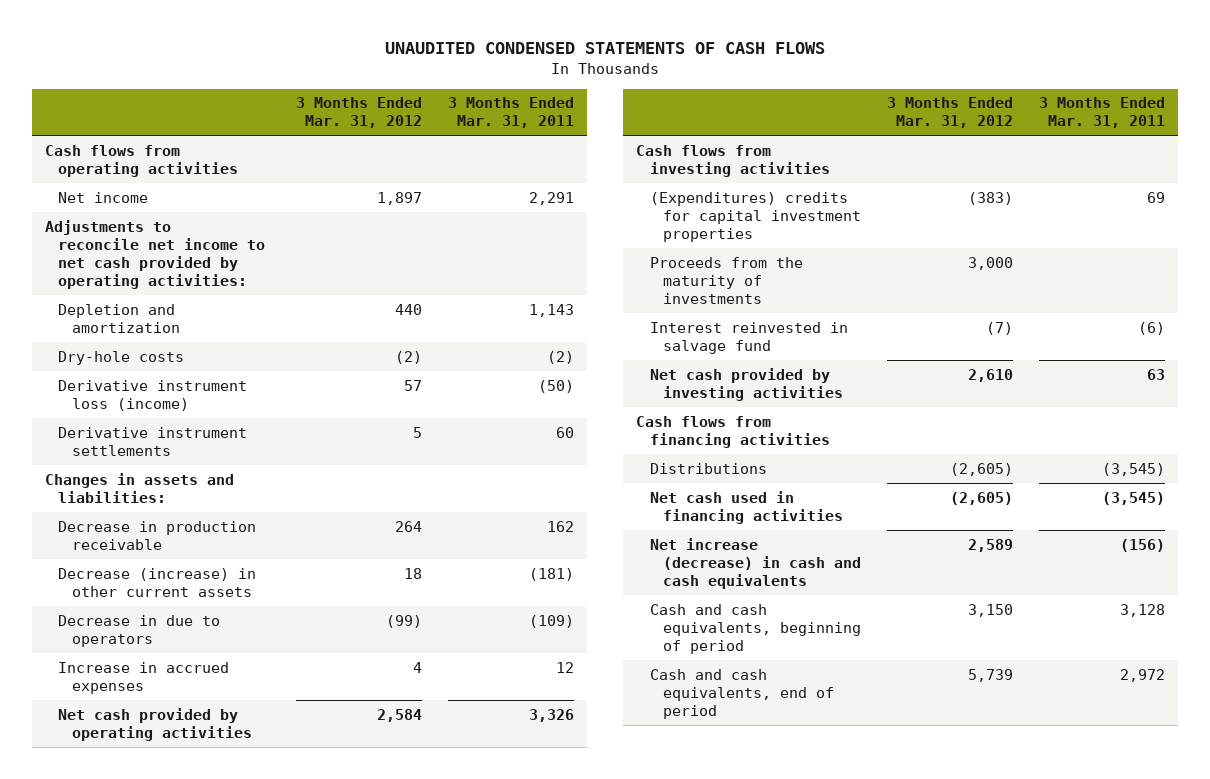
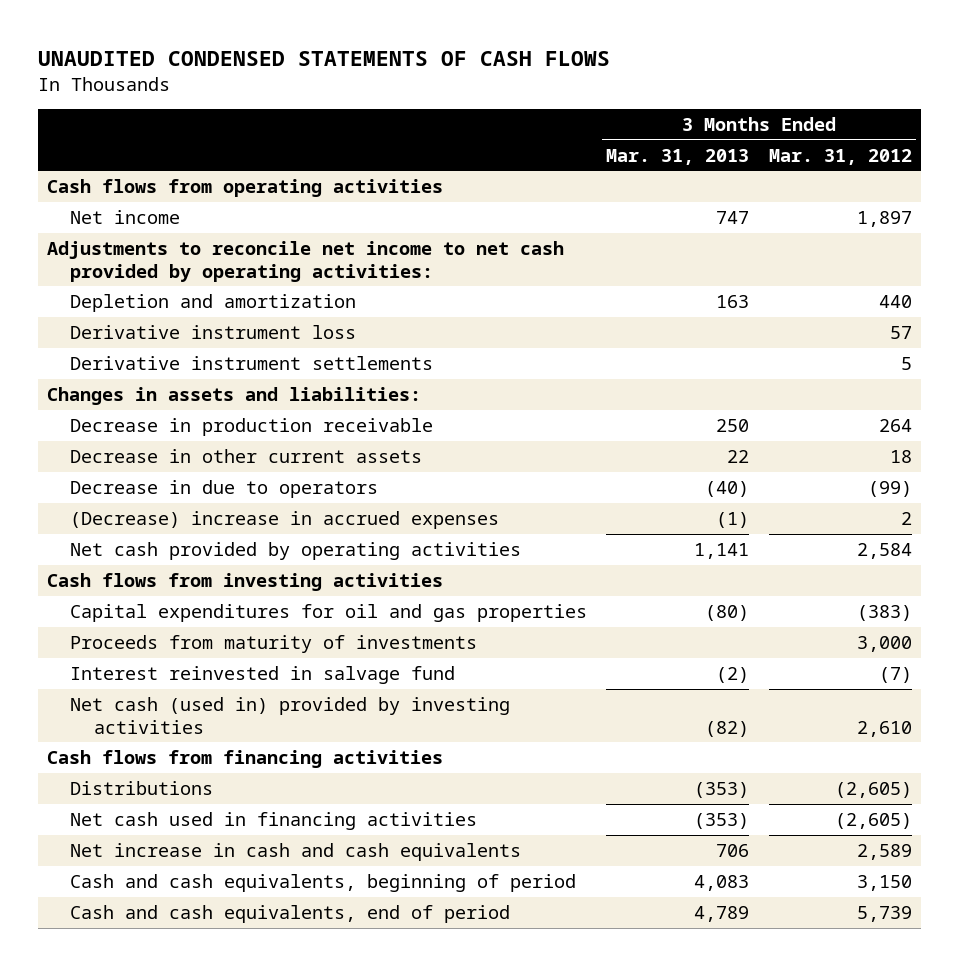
- | 3 Months Ended Mar. 31, 2012 | 3 Months Ended Mar. 31, 2011
+ | 3 Months Ended Mar. 31, 2013 | 3 Months Ended Mar. 31, 2012
- Dry-hole costs | (2) | (2)
- Derivative instrument loss (income) | 57 | (50)
+ Derivative instrument loss | | 57
- Decrease (increase) in other current assets | 18 | (181)
+ Decrease in other current assets | 22 | 18
- Increase in accrued expenses | 4 | 12
+ (Decrease) increase in accrued expenses | (1) | 2
- (Expenditures) credits for capital investment properties | (383) | 69
- Proceeds from the maturity of investments | 3,000 |
+ Capital expenditures for oil and gas properties | (80) | (383)
+ Proceeds from maturity of investments | | 3,000
- Net cash provided by investing activities | 2,610 | 63
+ Net cash (used in) provided by investing activities | (82) | 2,610
- Net increase (decrease) in cash and cash equivalents | 2,589 | (156)
+ Net increase in cash and cash equivalents | 706 | 2,589

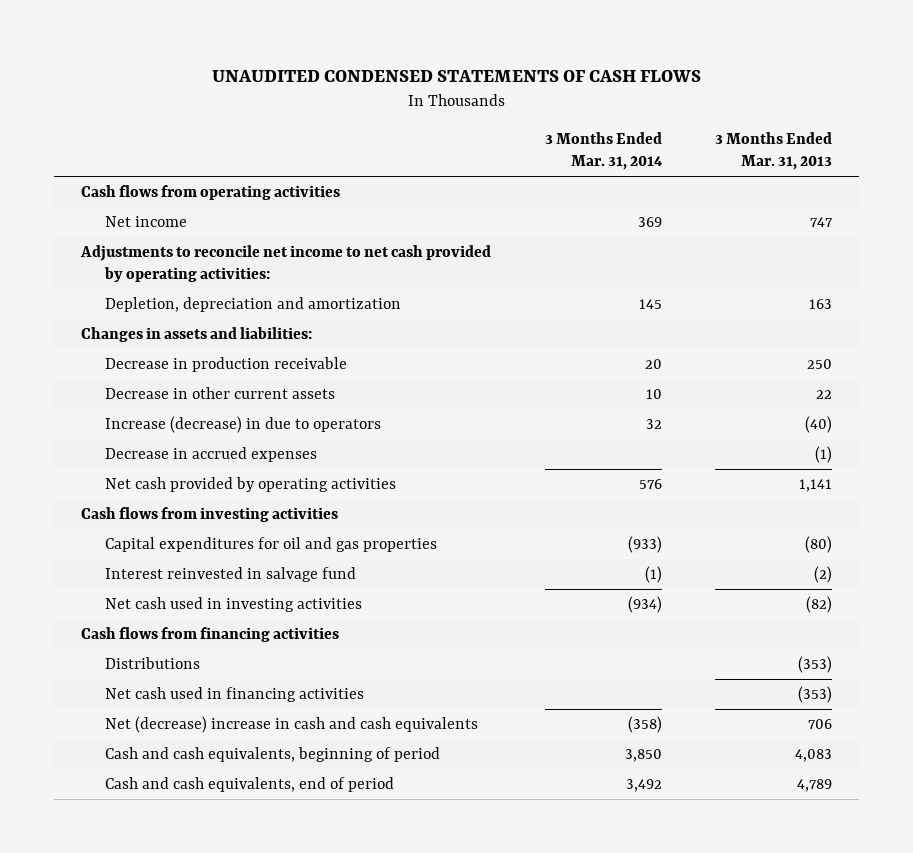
- | 3 Months Ended Mar. 31, 2013 | 3 Months Ended Mar. 31, 2012
+ | 3 Months Ended Mar. 31, 2014 | 3 Months Ended Mar. 31, 2013
- Depletion and amortization | 163 | 440
- Derivative instrument loss | | 57
- Derivative instrument settlements | | 5
+ Depletion, depreciation and amortization | 145 | 163
- Decrease in due to operators | (40) | (99)
- (Decrease) increase in accrued expenses | (1) | 2
+ Increase (decrease) in due to operators | 32 | (40)
+ Decrease in accrued expenses | | (1)
- Proceeds from maturity of investments | | 3,000
- Net cash (used in) provided by investing activities | (82) | 2,610
+ Net cash used in investing activities | (934) | (82)
- Net increase in cash and cash equivalents | 706 | 2,589
+ Net (decrease) increase in cash and cash equivalents | (358) | 706

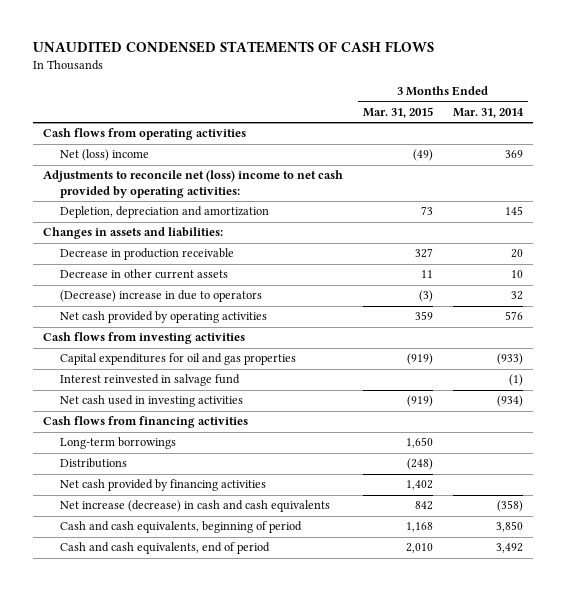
- | 3 Months Ended Mar. 31, 2014 | 3 Months Ended Mar. 31, 2013
+ | 3 Months Ended Mar. 31, 2015 | 3 Months Ended Mar. 31, 2014
- Net income | 369 | 747
- Adjustments to reconcile net income to net cash provided by operating activities:
+ Net (loss) income | (49) | 369
+ Adjustments to reconcile net (loss) income to net cash provided by operating activities:
- Increase (decrease) in due to operators | 32 | (40)
- Decrease in accrued expenses | | (1)
+ (Decrease) increase in due to operators | (3) | 32
+ Long-term borrowings | 1,650 |
- Net cash used in financing activities | | (353)
- Net (decrease) increase in cash and cash equivalents | (358) | 706
+ Net cash provided by financing activities | 1,402 |
+ Net increase (decrease) in cash and cash equivalents | 842 | (358)

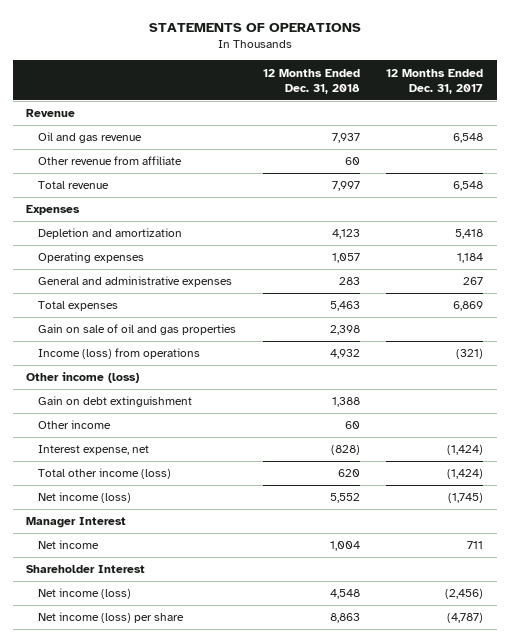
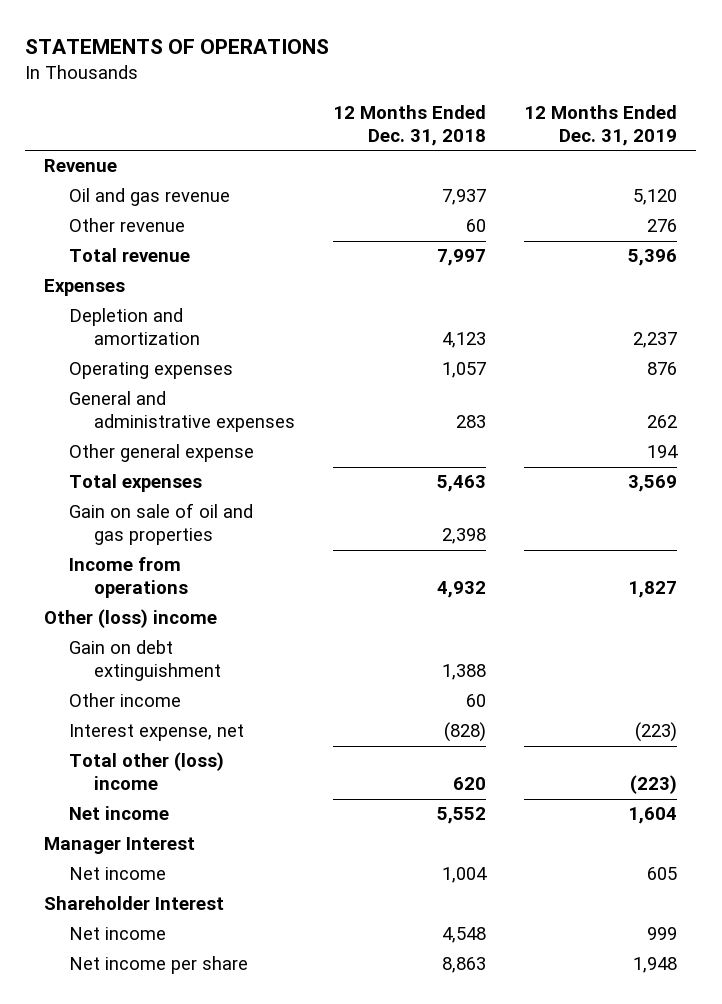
- | 12 Months Ended Dec. 31, 2018 | 12 Months Ended Dec. 31, 2017
+ | 12 Months Ended Dec. 31, 2018 | 12 Months Ended Dec. 31, 2019
- Other revenue from affiliate | 60 |
+ Other revenue | 60 | 276
+ Other general expense | | 194
- Income (loss) from operations | 4,932 | (321)
- Other income (loss)
+ Income from operations | 4,932 | 1,827
+ Other (loss) income
- Total other income (loss) | 620 | (1,424)
- Net income (loss) | 5,552 | (1,745)
+ Total other (loss) income | 620 | (223)
+ Net income | 5,552 | 1,604
- Net income (loss) | 4,548 | (2,456)
- Net income (loss) per share | 8,863 | (4,787)
+ Net income | 4,548 | 999
+ Net income per share | 8,863 | 1,948

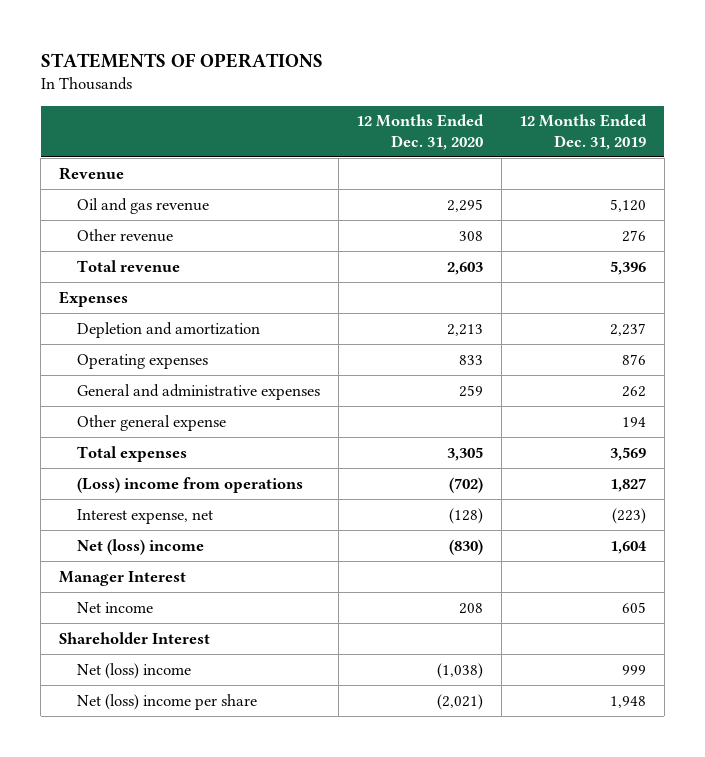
- | 12 Months Ended Dec. 31, 2018 | 12 Months Ended Dec. 31, 2019
+ | 12 Months Ended Dec. 31, 2020 | 12 Months Ended Dec. 31, 2019
- Gain on sale of oil and gas properties | 2,398 |
- Income from operations | 4,932 | 1,827
- Other (loss) income
- Gain on debt extinguishment | 1,388 |
- Other income | 60 |
+ (Loss) income from operations | (702) | 1,827
- Total other (loss) income | 620 | (223)
- Net income | 5,552 | 1,604
+ Net (loss) income | (830) | 1,604
- Net income | 4,548 | 999
- Net income per share | 8,863 | 1,948
+ Net (loss) income | (1,038) | 999
+ Net (loss) income per share | (2,021) | 1,948

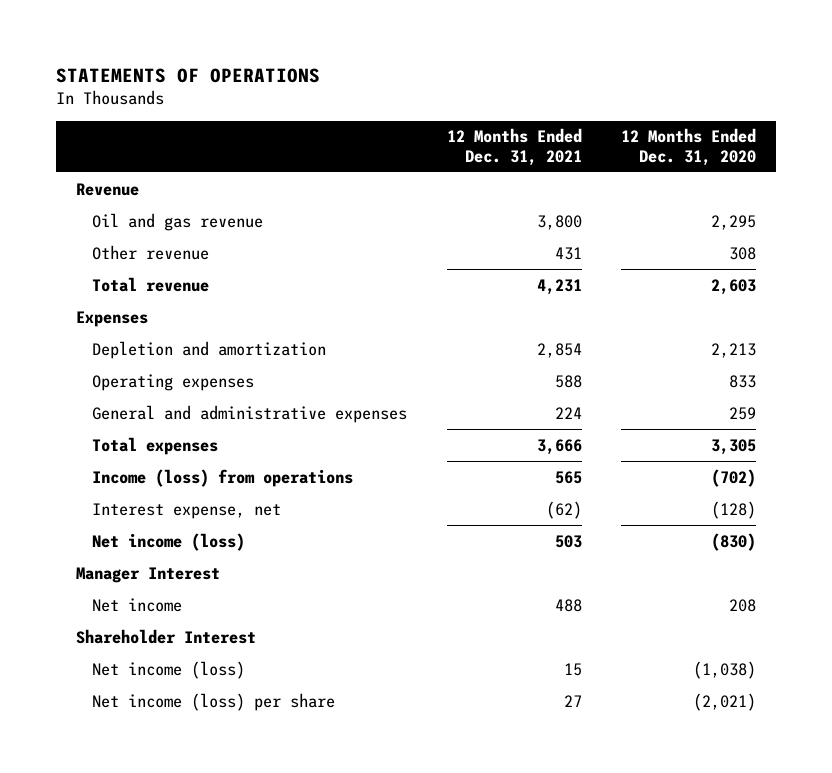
- | 12 Months Ended Dec. 31, 2020 | 12 Months Ended Dec. 31, 2019
+ | 12 Months Ended Dec. 31, 2021 | 12 Months Ended Dec. 31, 2020
- Other general expense | | 194
- (Loss) income from operations | (702) | 1,827
+ Income (loss) from operations | 565 | (702)
- Net (loss) income | (830) | 1,604
+ Net income (loss) | 503 | (830)
- Net (loss) income | (1,038) | 999
- Net (loss) income per share | (2,021) | 1,948
+ Net income (loss) | 15 | (1,038)
+ Net income (loss) per share | 27 | (2,021)

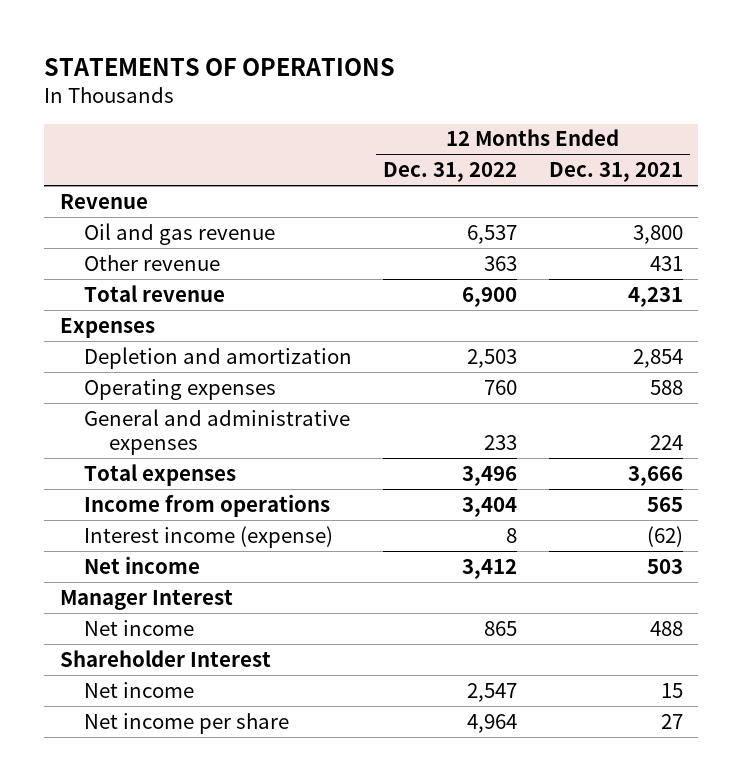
- | 12 Months Ended Dec. 31, 2021 | 12 Months Ended Dec. 31, 2020
+ | 12 Months Ended Dec. 31, 2022 | 12 Months Ended Dec. 31, 2021
- Income (loss) from operations | 565 | (702)
- Interest expense, net | (62) | (128)
- Net income (loss) | 503 | (830)
+ Income from operations | 3,404 | 565
+ Interest income (expense) | 8 | (62)
+ Net income | 3,412 | 503
- Net income (loss) | 15 | (1,038)
- Net income (loss) per share | 27 | (2,021)
+ Net income | 2,547 | 15
+ Net income per share | 4,964 | 27

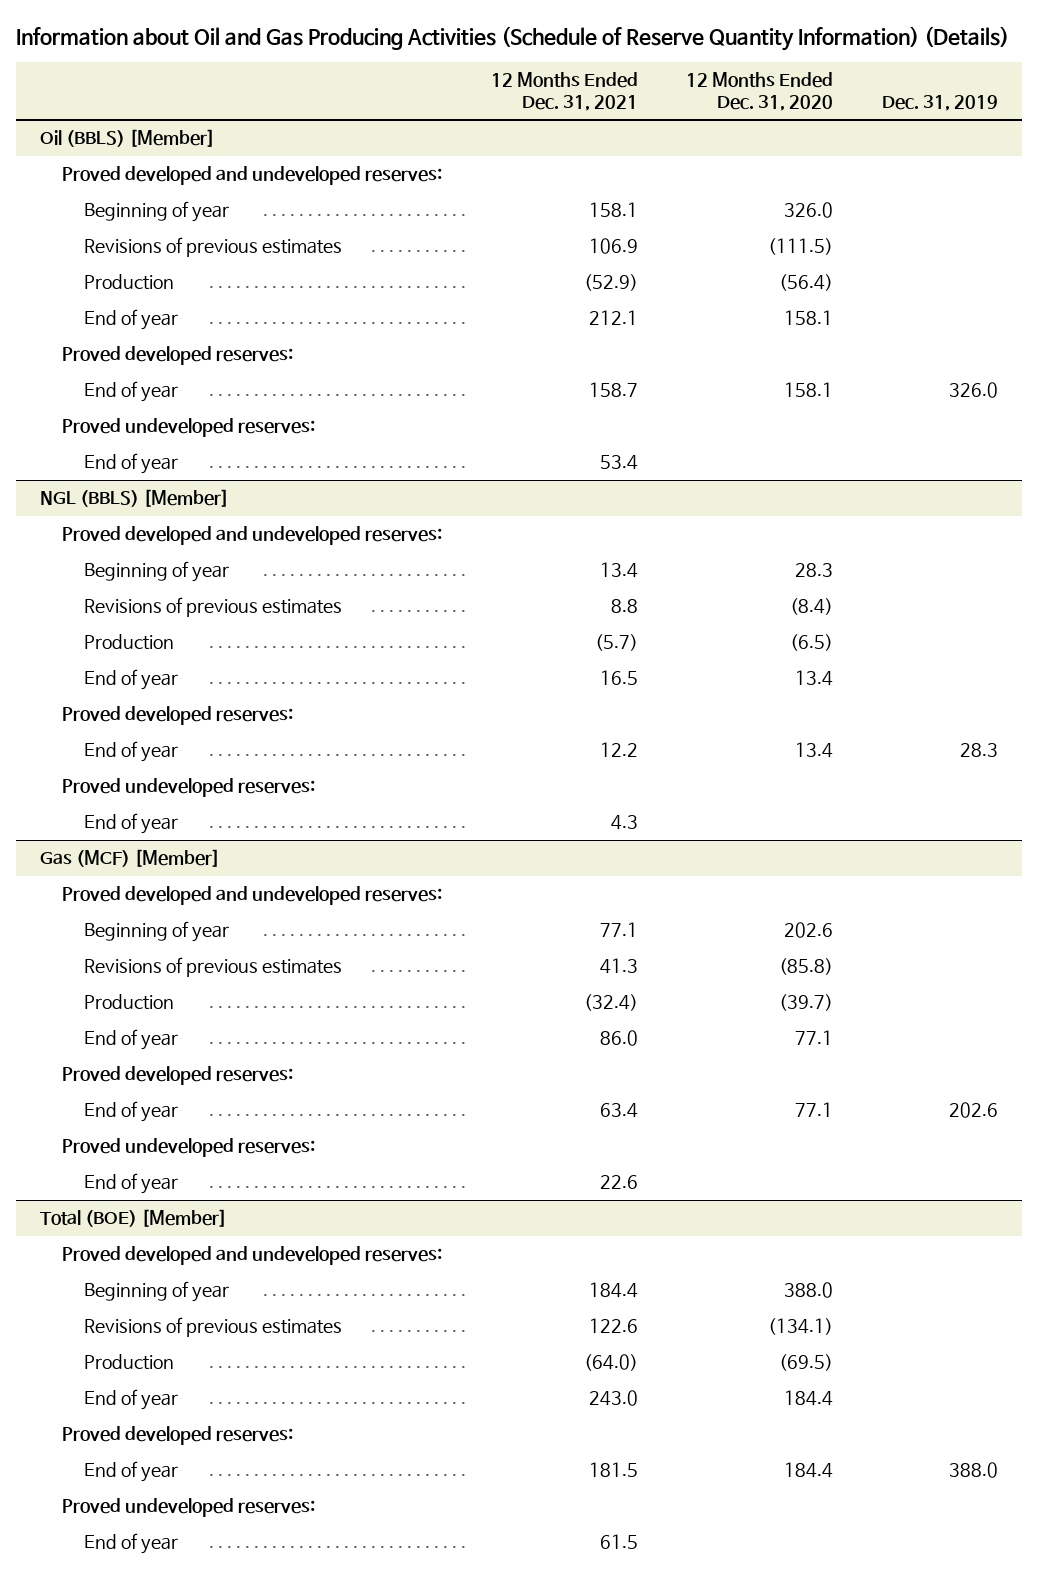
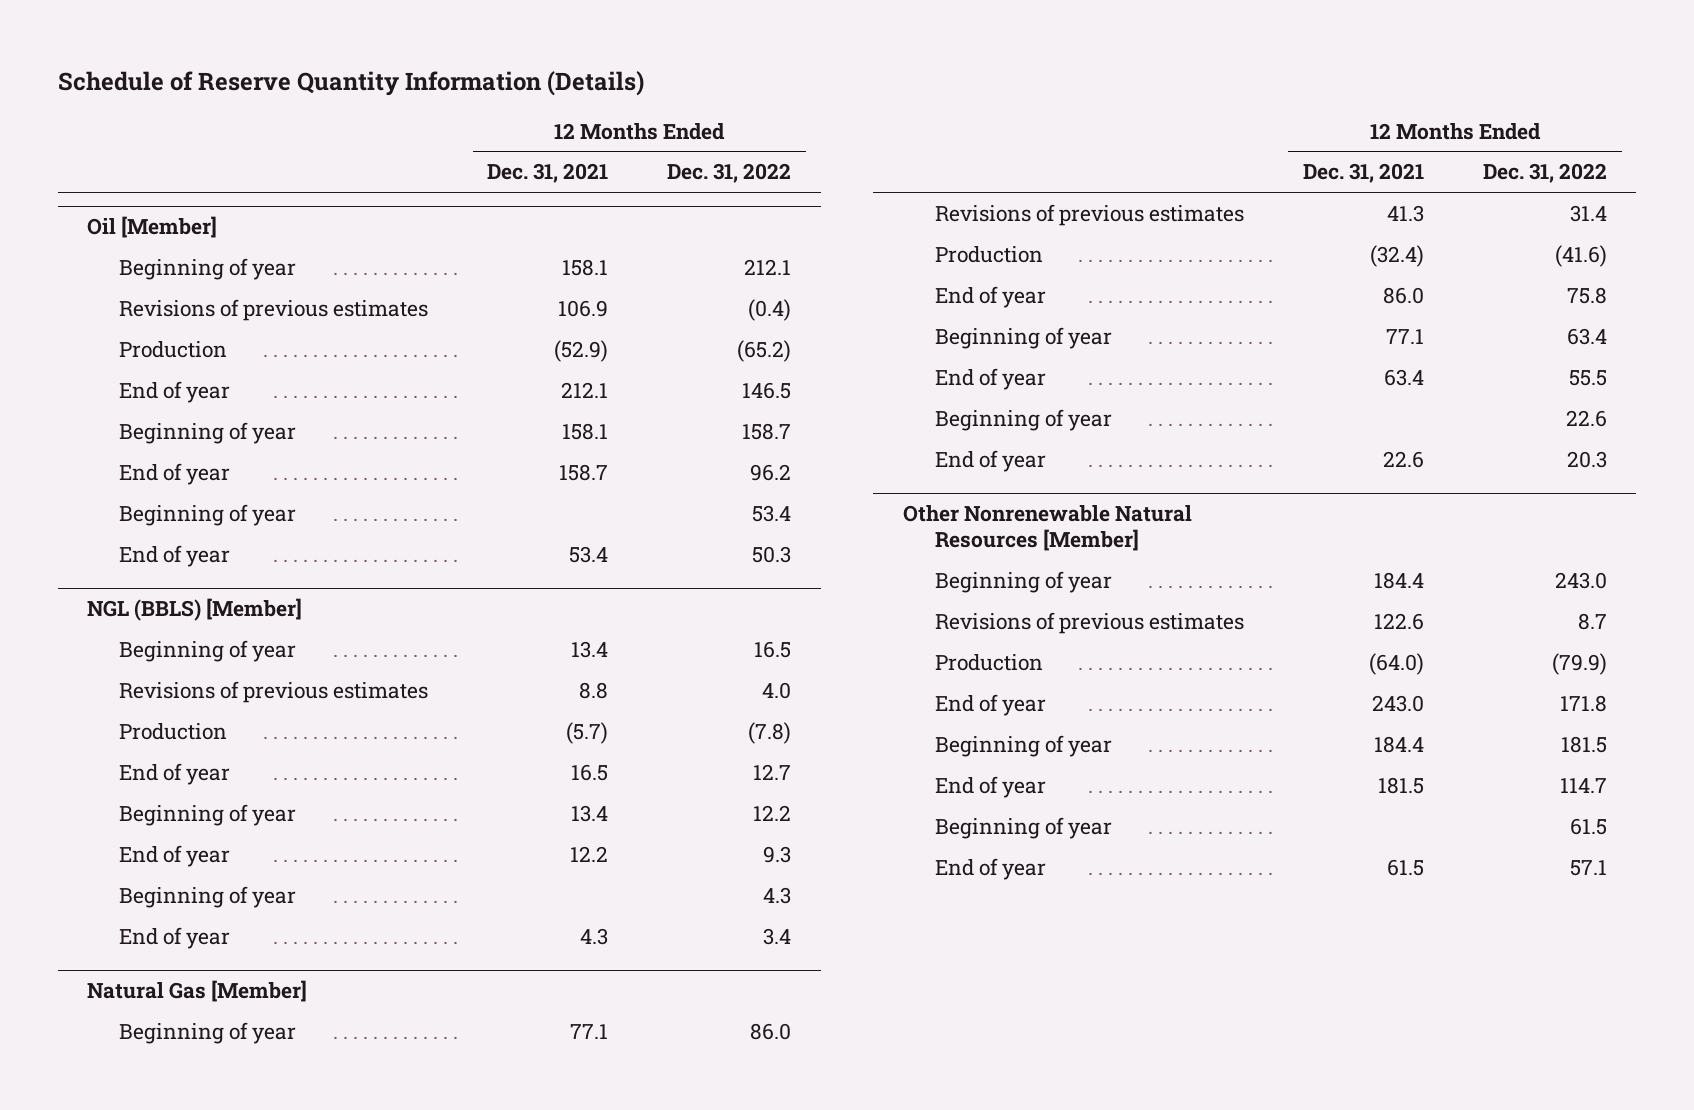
- Information about Oil and Gas Producing Activities (Schedule of Reserve Quantity Information) (Details)
+ Schedule of Reserve Quantity Information (Details)
- | 12 Months Ended Dec. 31, 2021 | 12 Months Ended Dec. 31, 2020 | Dec. 31, 2019
+ | 12 Months Ended Dec. 31, 2021 | 12 Months Ended Dec. 31, 2022
- Oil (BBLS) [Member]
- Proved developed and undeveloped reserves:
+ Oil [Member]
- Proved developed reserves:
+ Beginning of year | 158.1 | 158.7
- Proved undeveloped reserves:
+ Beginning of year | | 53.4
@ NGL (BBLS) [Member]
- Proved developed and undeveloped reserves:
- Proved developed reserves:
+ Beginning of year | 13.4 | 12.2
- Proved undeveloped reserves:
+ Beginning of year | | 4.3
- Gas (MCF) [Member]
- Proved developed and undeveloped reserves:
+ Natural Gas [Member]
- Proved developed reserves:
+ Beginning of year | 77.1 | 63.4
- Proved undeveloped reserves:
+ Beginning of year | | 22.6
- Total (BOE) [Member]
- Proved developed and undeveloped reserves:
+ Other Nonrenewable Natural Resources [Member]
- Proved developed reserves:
+ Beginning of year | 184.4 | 181.5
- Proved undeveloped reserves:
+ Beginning of year | | 61.5

